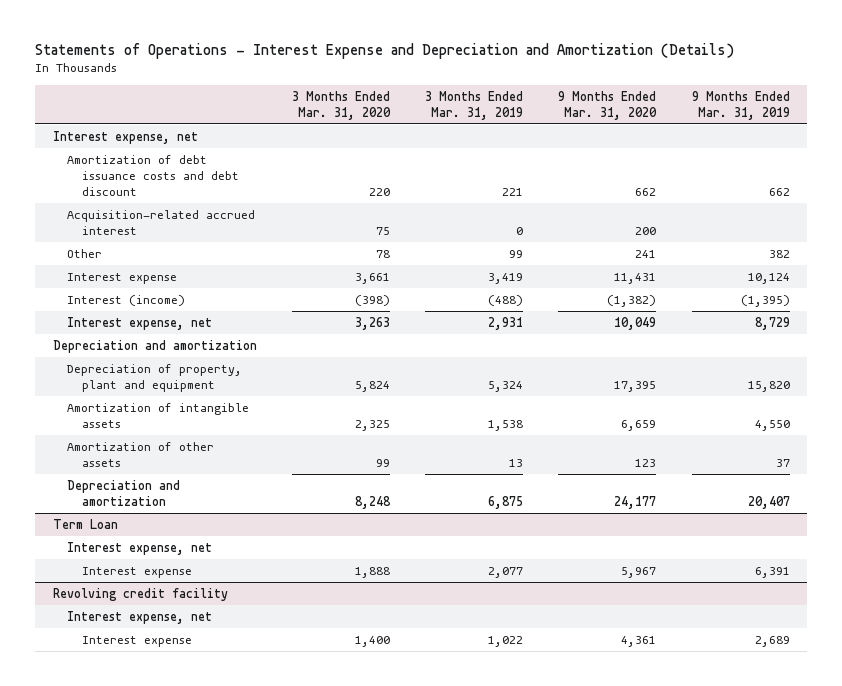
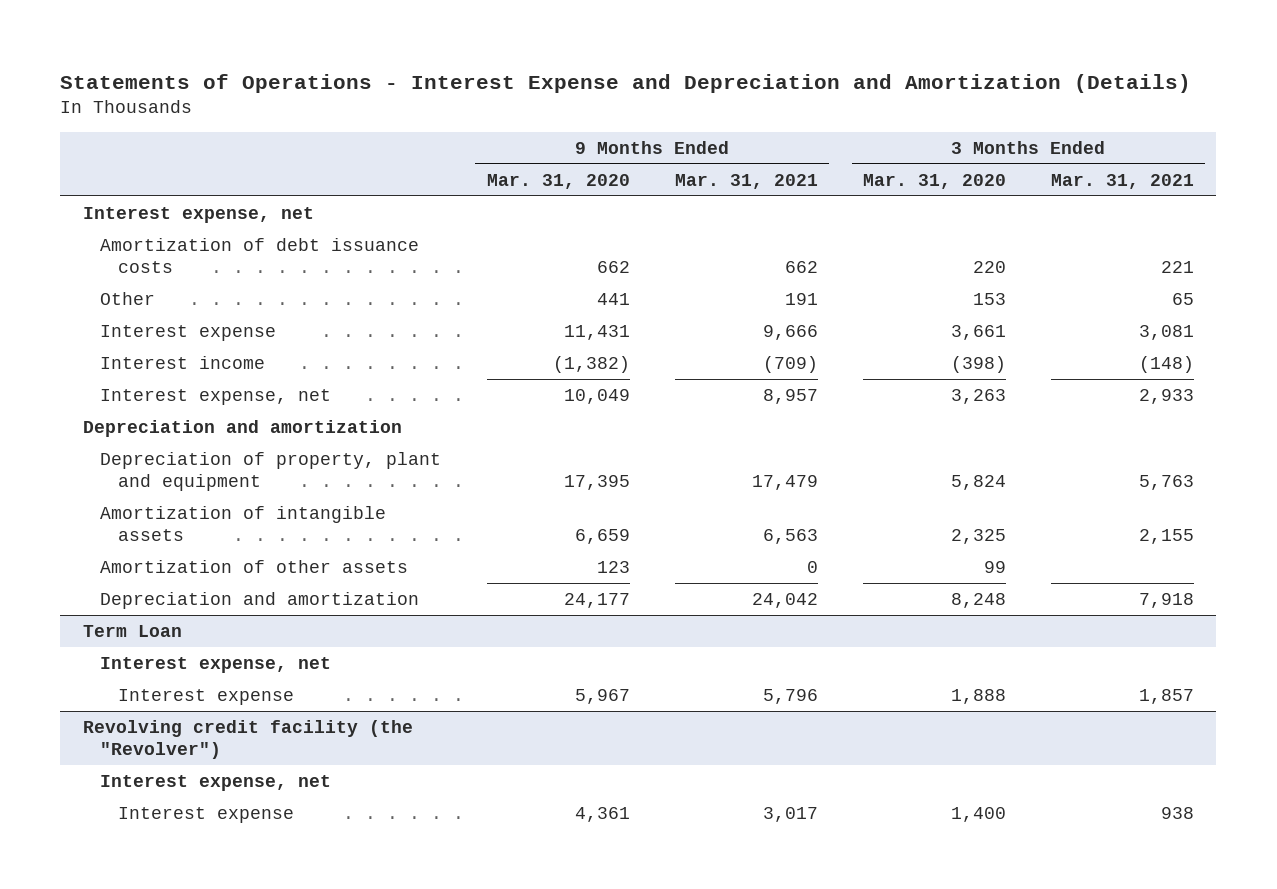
- | 3 Months Ended Mar. 31, 2020 | 3 Months Ended Mar. 31, 2019 | 9 Months Ended Mar. 31, 2020 | 9 Months Ended Mar. 31, 2019
+ | 9 Months Ended Mar. 31, 2020 | 9 Months Ended Mar. 31, 2021 | 3 Months Ended Mar. 31, 2020 | 3 Months Ended Mar. 31, 2021
- Amortization of debt issuance costs and debt discount | 220 | 221 | 662 | 662
- Acquisition-related accrued interest | 75 | 0 | 200 |
- Other | 78 | 99 | 241 | 382
+ Amortization of debt issuance costs | 662 | 662 | 220 | 221
+ Other | 441 | 191 | 153 | 65
- Interest (income) | (398) | (488) | (1,382) | (1,395)
+ Interest income | (1,382) | (709) | (398) | (148)
- Revolving credit facility
+ Revolving credit facility (the "Revolver")

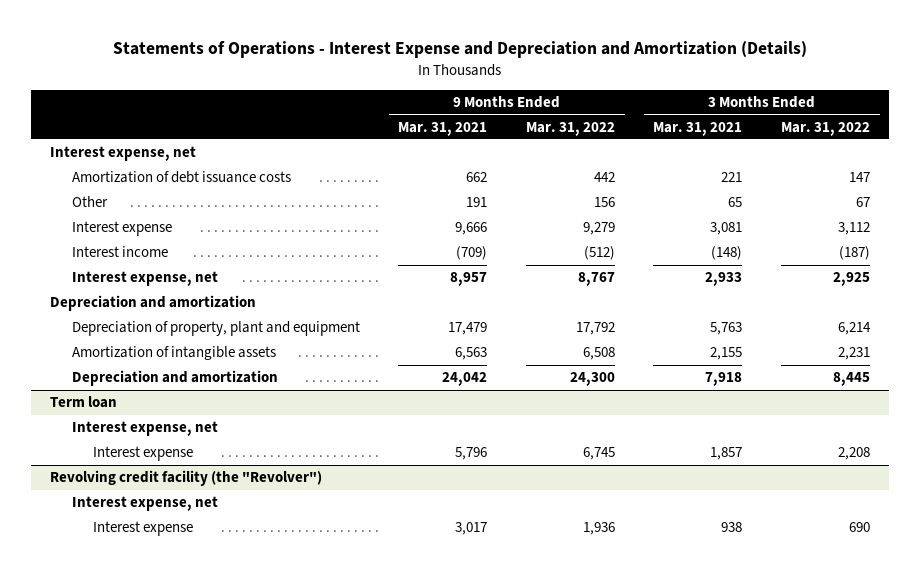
- | 9 Months Ended Mar. 31, 2020 | 9 Months Ended Mar. 31, 2021 | 3 Months Ended Mar. 31, 2020 | 3 Months Ended Mar. 31, 2021
+ | 9 Months Ended Mar. 31, 2021 | 9 Months Ended Mar. 31, 2022 | 3 Months Ended Mar. 31, 2021 | 3 Months Ended Mar. 31, 2022
- Amortization of other assets | 123 | 0 | 99 |
- Term Loan
+ Term loan

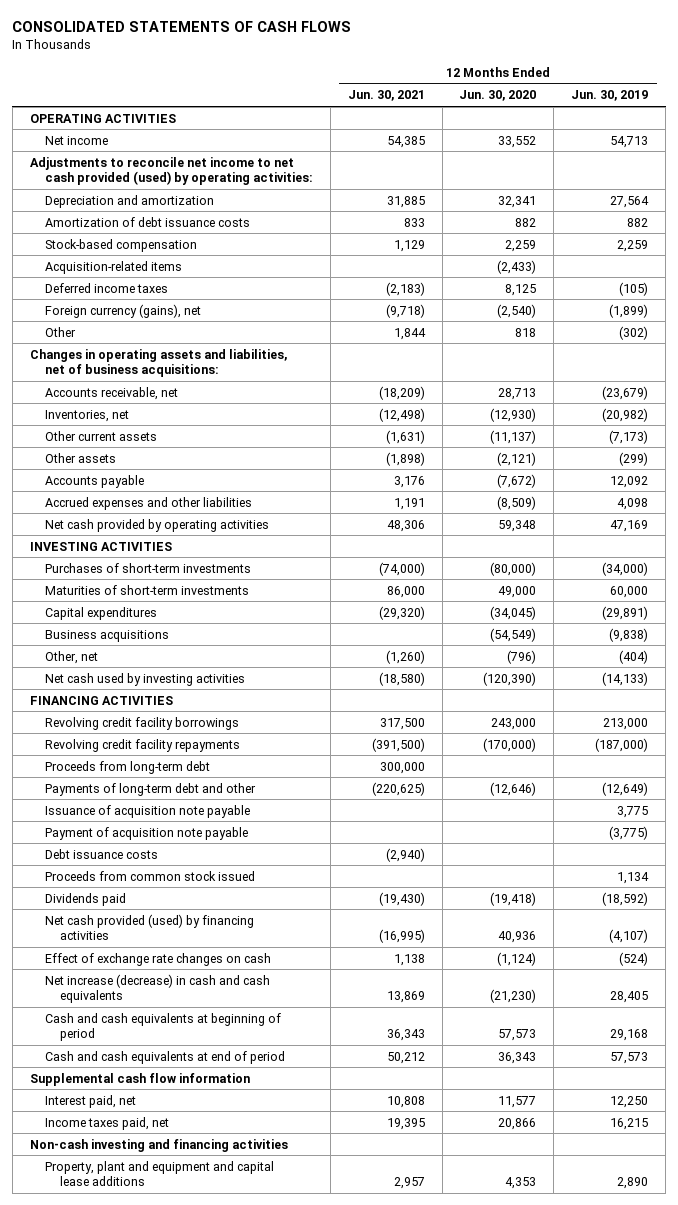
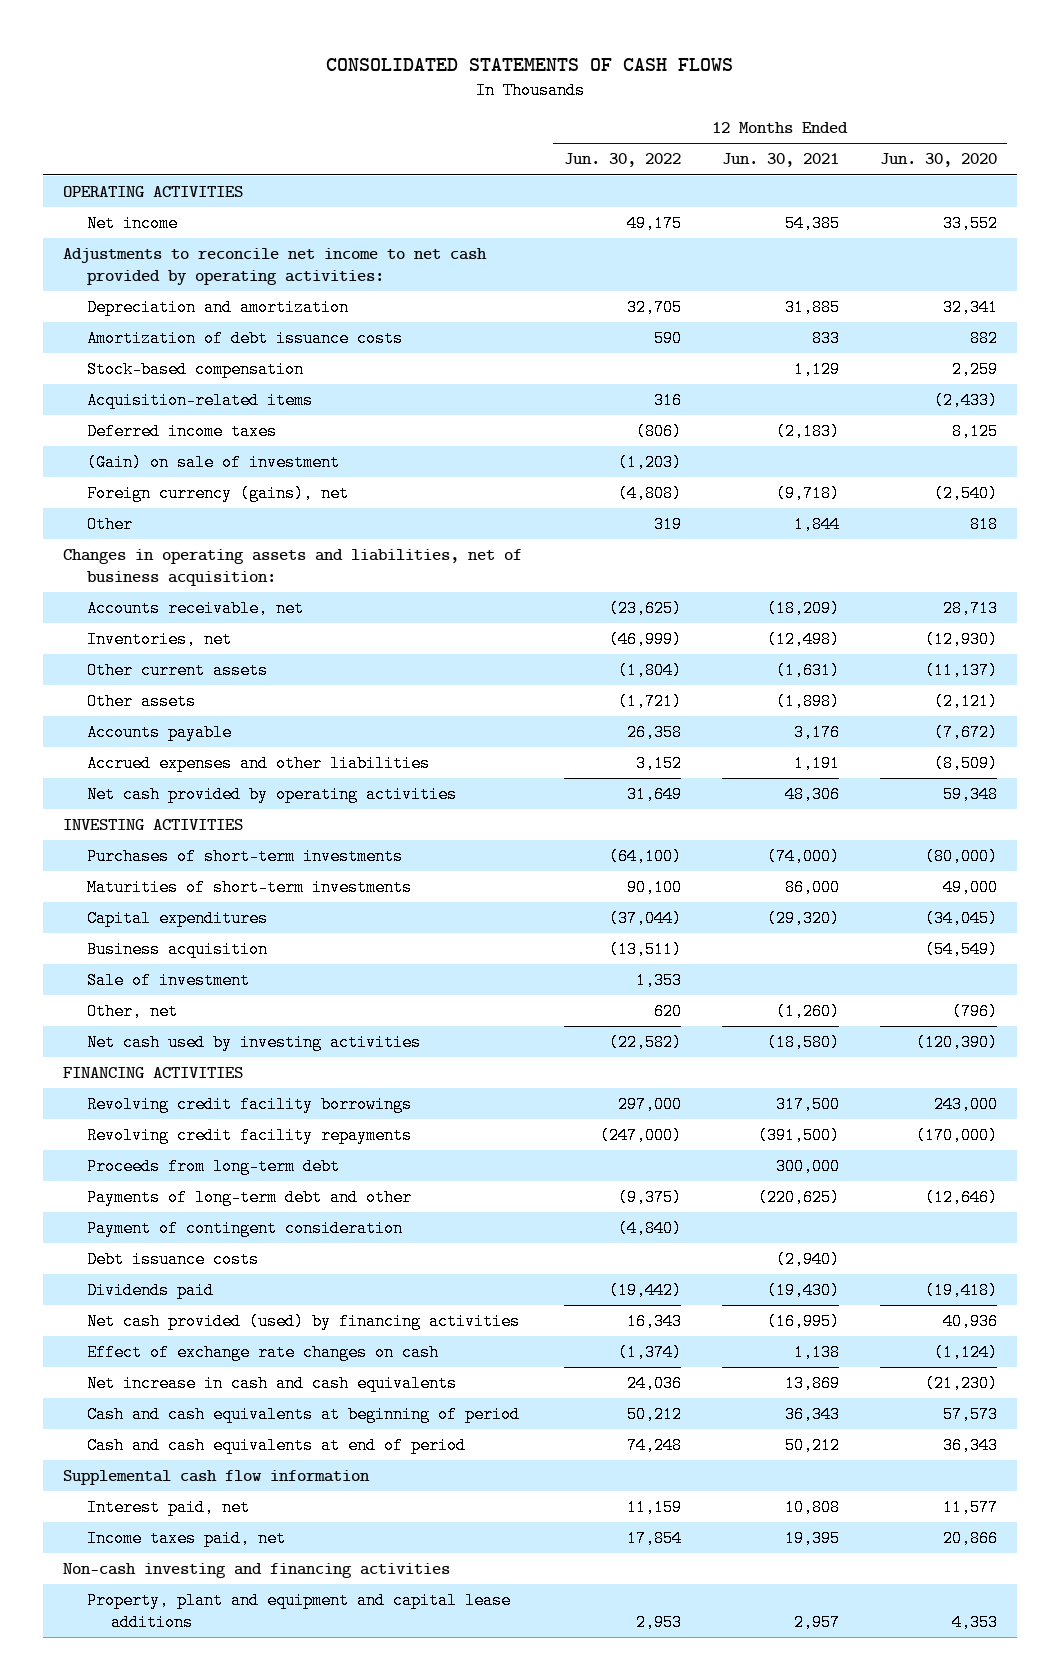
- | 12 Months Ended Jun. 30, 2021 | 12 Months Ended Jun. 30, 2020 | 12 Months Ended Jun. 30, 2019
+ | 12 Months Ended Jun. 30, 2022 | 12 Months Ended Jun. 30, 2021 | 12 Months Ended Jun. 30, 2020
- Adjustments to reconcile net income to net cash provided (used) by operating activities:
+ Adjustments to reconcile net income to net cash provided by operating activities:
+ (Gain) on sale of investment | (1,203) | |
- Changes in operating assets and liabilities, net of business acquisitions:
+ Changes in operating assets and liabilities, net of business acquisition:
- Business acquisitions | | (54,549) | (9,838)
+ Business acquisition | (13,511) | | (54,549)
+ Sale of investment | 1,353 | |
- Issuance of acquisition note payable | | | 3,775
- Payment of acquisition note payable | | | (3,775)
+ Payment of contingent consideration | (4,840) | |
- Proceeds from common stock issued | | | 1,134
- Net increase (decrease) in cash and cash equivalents | 13,869 | (21,230) | 28,405
+ Net increase in cash and cash equivalents | 24,036 | 13,869 | (21,230)

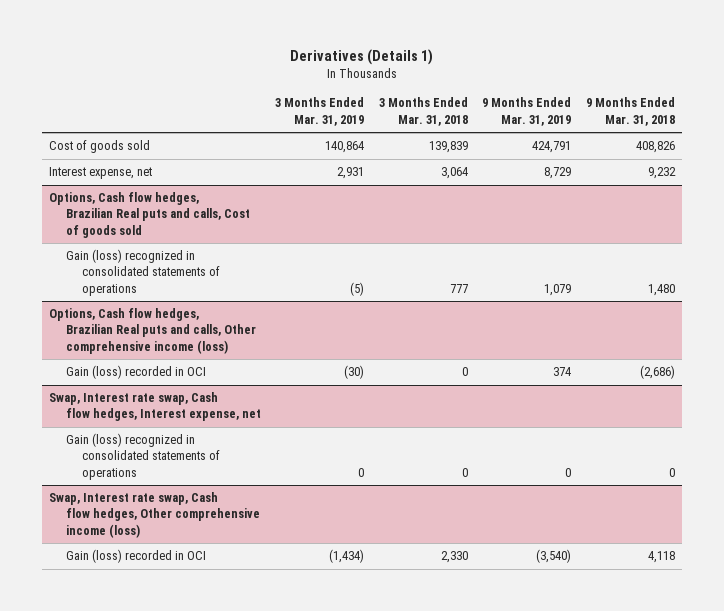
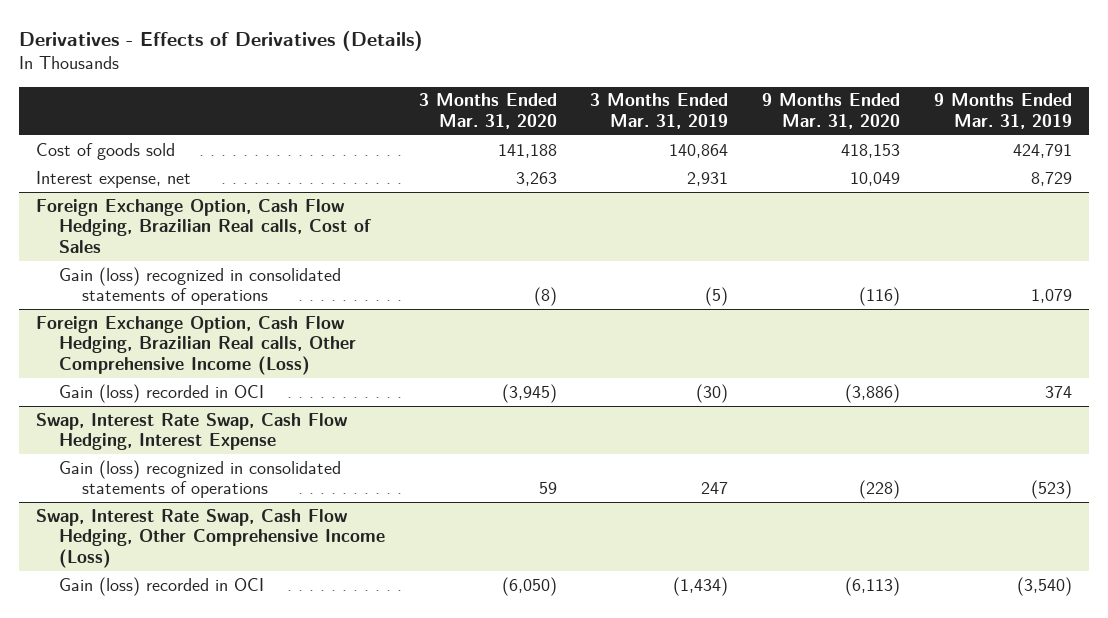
- Derivatives (Details 1)
+ Derivatives - Effects of Derivatives (Details)
- | 3 Months Ended Mar. 31, 2019 | 3 Months Ended Mar. 31, 2018 | 9 Months Ended Mar. 31, 2019 | 9 Months Ended Mar. 31, 2018
+ | 3 Months Ended Mar. 31, 2020 | 3 Months Ended Mar. 31, 2019 | 9 Months Ended Mar. 31, 2020 | 9 Months Ended Mar. 31, 2019
- Options, Cash flow hedges, Brazilian Real puts and calls, Cost of goods sold
+ Foreign Exchange Option, Cash Flow Hedging, Brazilian Real calls, Cost of Sales
- Options, Cash flow hedges, Brazilian Real puts and calls, Other comprehensive income (loss)
+ Foreign Exchange Option, Cash Flow Hedging, Brazilian Real calls, Other Comprehensive Income (Loss)
- Swap, Interest rate swap, Cash flow hedges, Interest expense, net
- Gain (loss) recognized in consolidated statements of operations | 0 | 0 | 0 | 0
- Swap, Interest rate swap, Cash flow hedges, Other comprehensive income (loss)
+ Swap, Interest Rate Swap, Cash Flow Hedging, Interest Expense
+ Gain (loss) recognized in consolidated statements of operations | 59 | 247 | (228) | (523)
+ Swap, Interest Rate Swap, Cash Flow Hedging, Other Comprehensive Income (Loss)

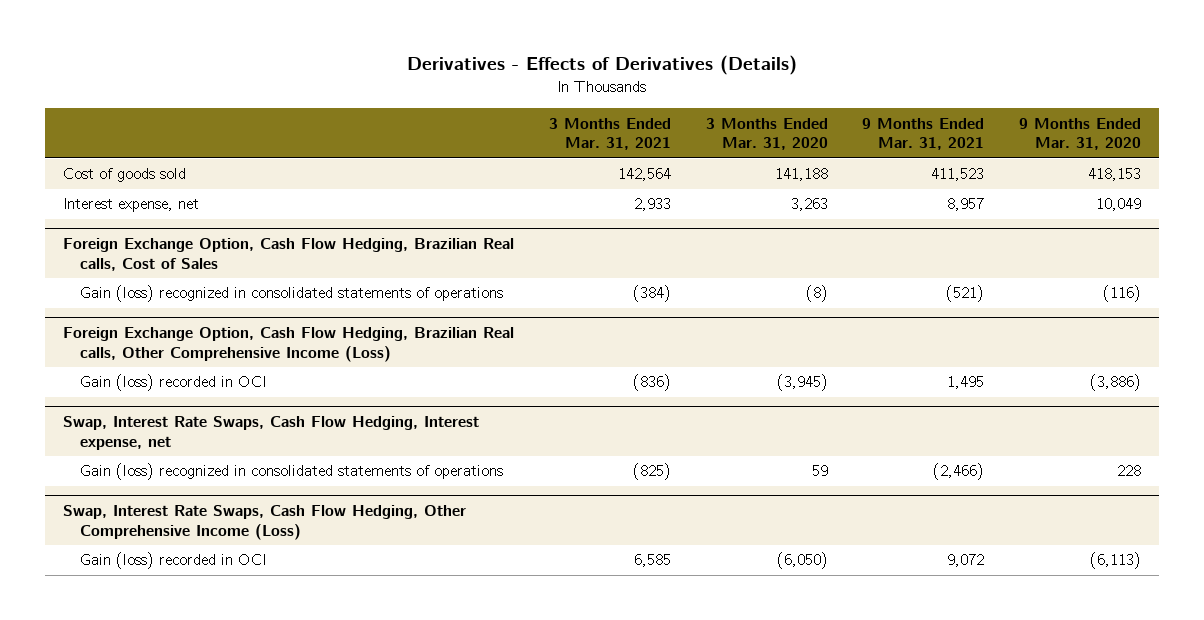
- | 3 Months Ended Mar. 31, 2020 | 3 Months Ended Mar. 31, 2019 | 9 Months Ended Mar. 31, 2020 | 9 Months Ended Mar. 31, 2019
+ | 3 Months Ended Mar. 31, 2021 | 3 Months Ended Mar. 31, 2020 | 9 Months Ended Mar. 31, 2021 | 9 Months Ended Mar. 31, 2020
- Swap, Interest Rate Swap, Cash Flow Hedging, Interest Expense
- Gain (loss) recognized in consolidated statements of operations | 59 | 247 | (228) | (523)
- Swap, Interest Rate Swap, Cash Flow Hedging, Other Comprehensive Income (Loss)
+ Swap, Interest Rate Swaps, Cash Flow Hedging, Interest expense, net
+ Gain (loss) recognized in consolidated statements of operations | (825) | 59 | (2,466) | 228
+ Swap, Interest Rate Swaps, Cash Flow Hedging, Other Comprehensive Income (Loss)

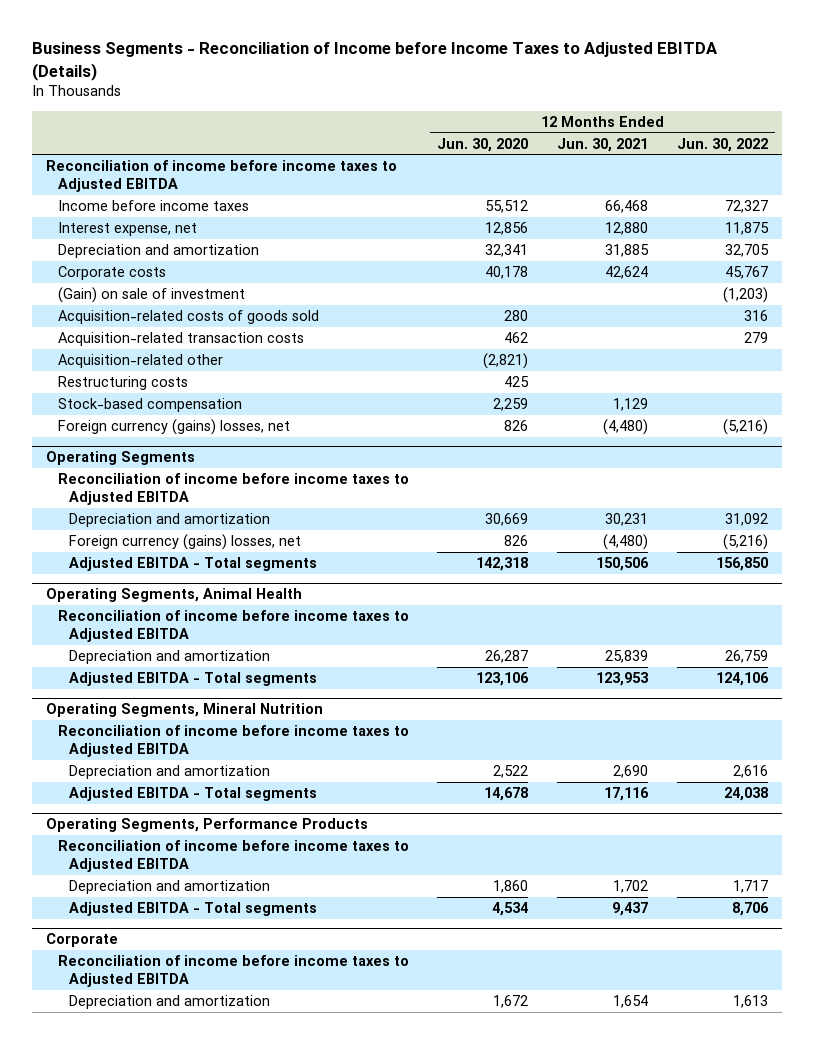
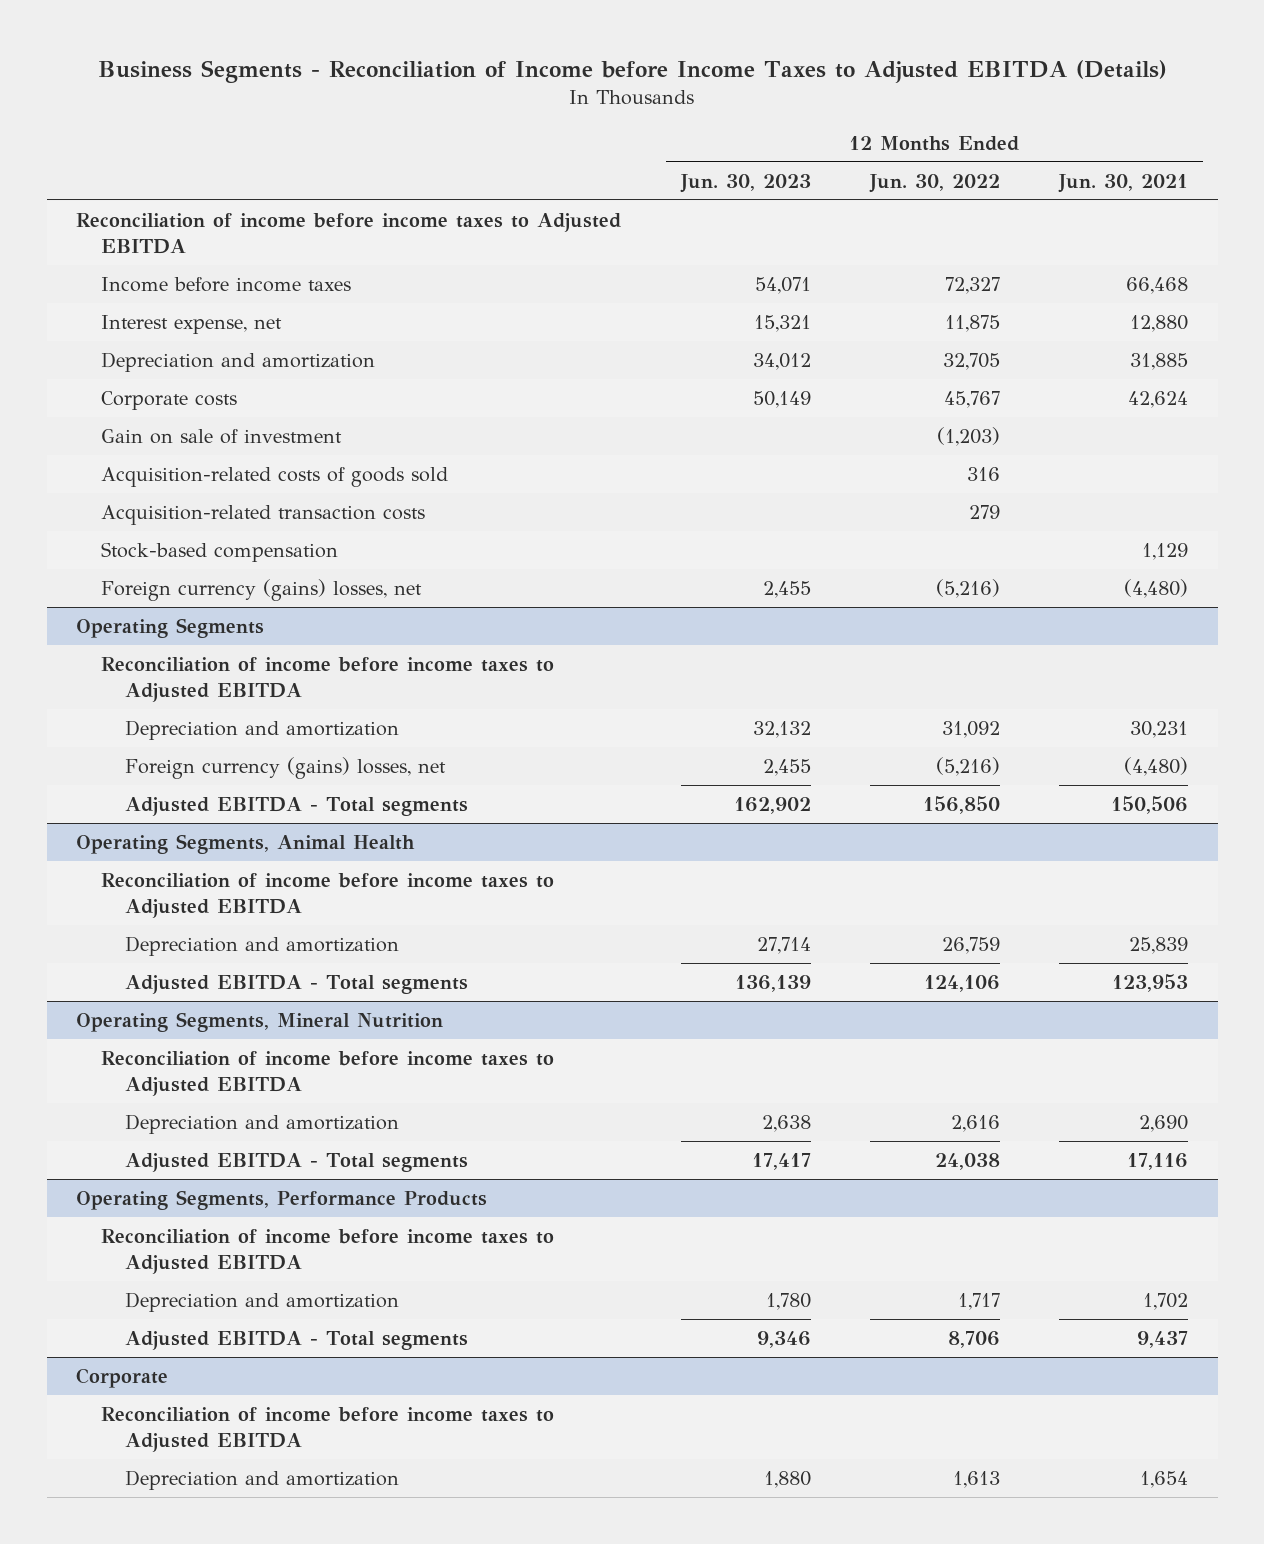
- | 12 Months Ended Jun. 30, 2020 | 12 Months Ended Jun. 30, 2021 | 12 Months Ended Jun. 30, 2022
+ | 12 Months Ended Jun. 30, 2023 | 12 Months Ended Jun. 30, 2022 | 12 Months Ended Jun. 30, 2021
- (Gain) on sale of investment | | | (1,203)
+ Gain on sale of investment | | (1,203) |
- Acquisition-related other | (2,821) | |
- Restructuring costs | 425 | |

